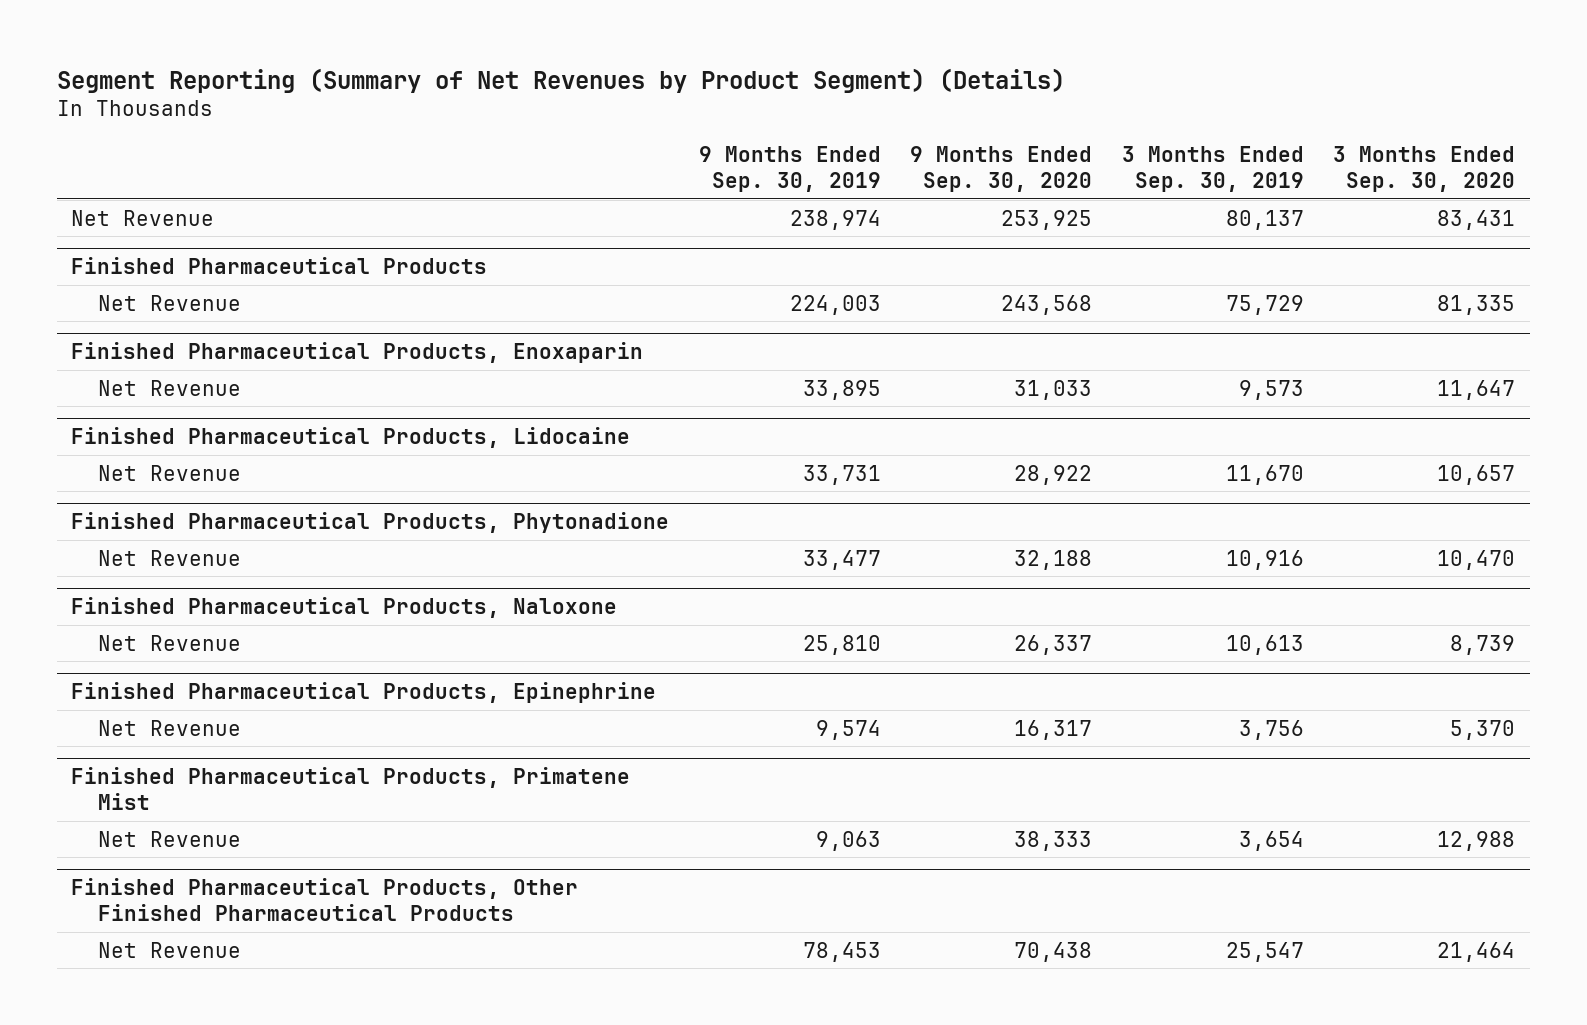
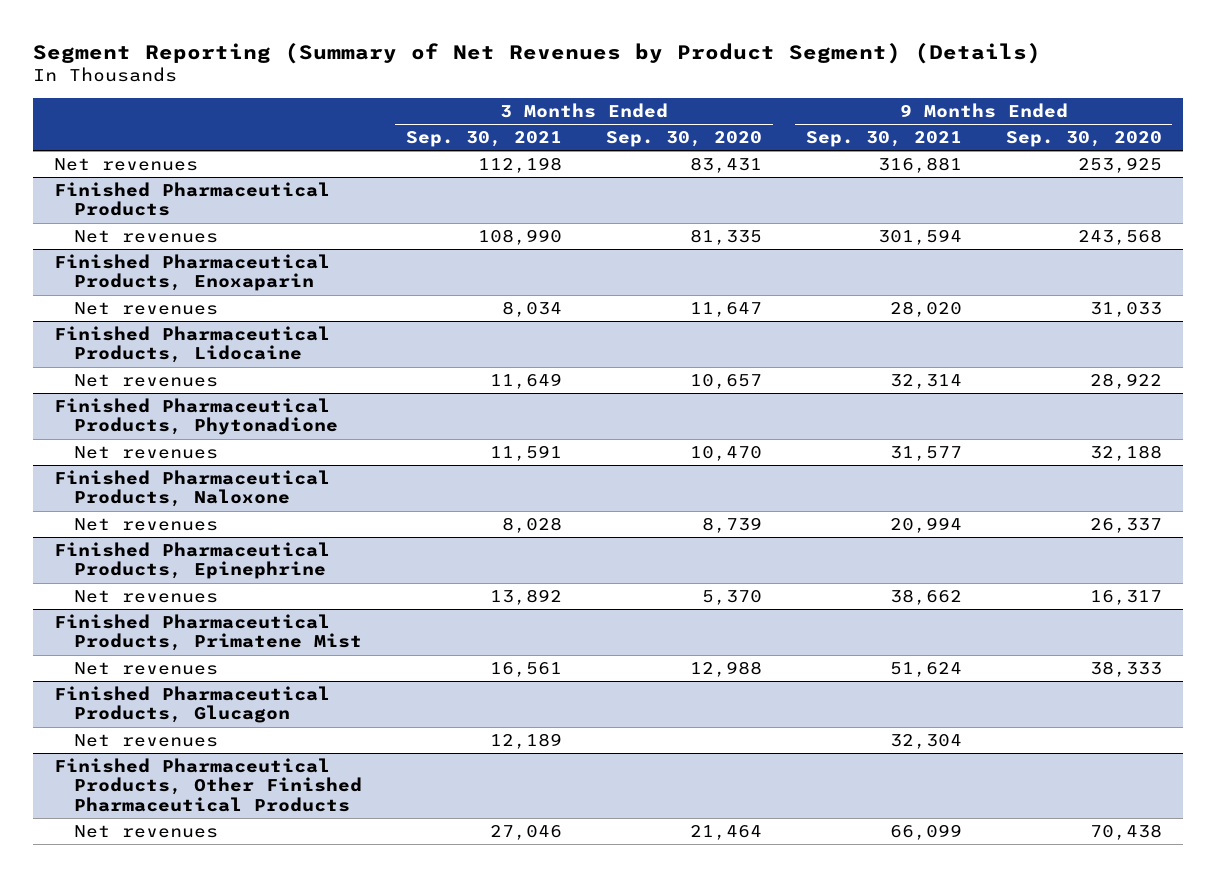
- | 9 Months Ended Sep. 30, 2019 | 9 Months Ended Sep. 30, 2020 | 3 Months Ended Sep. 30, 2019 | 3 Months Ended Sep. 30, 2020
+ | 3 Months Ended Sep. 30, 2021 | 3 Months Ended Sep. 30, 2020 | 9 Months Ended Sep. 30, 2021 | 9 Months Ended Sep. 30, 2020
- Net Revenue | 238,974 | 253,925 | 80,137 | 83,431
+ Net revenues | 112,198 | 83,431 | 316,881 | 253,925
@ Finished Pharmaceutical Products
- Net Revenue | 224,003 | 243,568 | 75,729 | 81,335
+ Net revenues | 108,990 | 81,335 | 301,594 | 243,568
@ Finished Pharmaceutical Products, Enoxaparin
- Net Revenue | 33,895 | 31,033 | 9,573 | 11,647
+ Net revenues | 8,034 | 11,647 | 28,020 | 31,033
@ Finished Pharmaceutical Products, Lidocaine
- Net Revenue | 33,731 | 28,922 | 11,670 | 10,657
+ Net revenues | 11,649 | 10,657 | 32,314 | 28,922
@ Finished Pharmaceutical Products, Phytonadione
- Net Revenue | 33,477 | 32,188 | 10,916 | 10,470
+ Net revenues | 11,591 | 10,470 | 31,577 | 32,188
@ Finished Pharmaceutical Products, Naloxone
- Net Revenue | 25,810 | 26,337 | 10,613 | 8,739
+ Net revenues | 8,028 | 8,739 | 20,994 | 26,337
@ Finished Pharmaceutical Products, Epinephrine
- Net Revenue | 9,574 | 16,317 | 3,756 | 5,370
+ Net revenues | 13,892 | 5,370 | 38,662 | 16,317
@ Finished Pharmaceutical Products, Primatene Mist
- Net Revenue | 9,063 | 38,333 | 3,654 | 12,988
+ Net revenues | 16,561 | 12,988 | 51,624 | 38,333
+ Finished Pharmaceutical Products, Glucagon
+ Net revenues | 12,189 | | 32,304 |
@ Finished Pharmaceutical Products, Other Finished Pharmaceutical Products
- Net Revenue | 78,453 | 70,438 | 25,547 | 21,464
+ Net revenues | 27,046 | 21,464 | 66,099 | 70,438

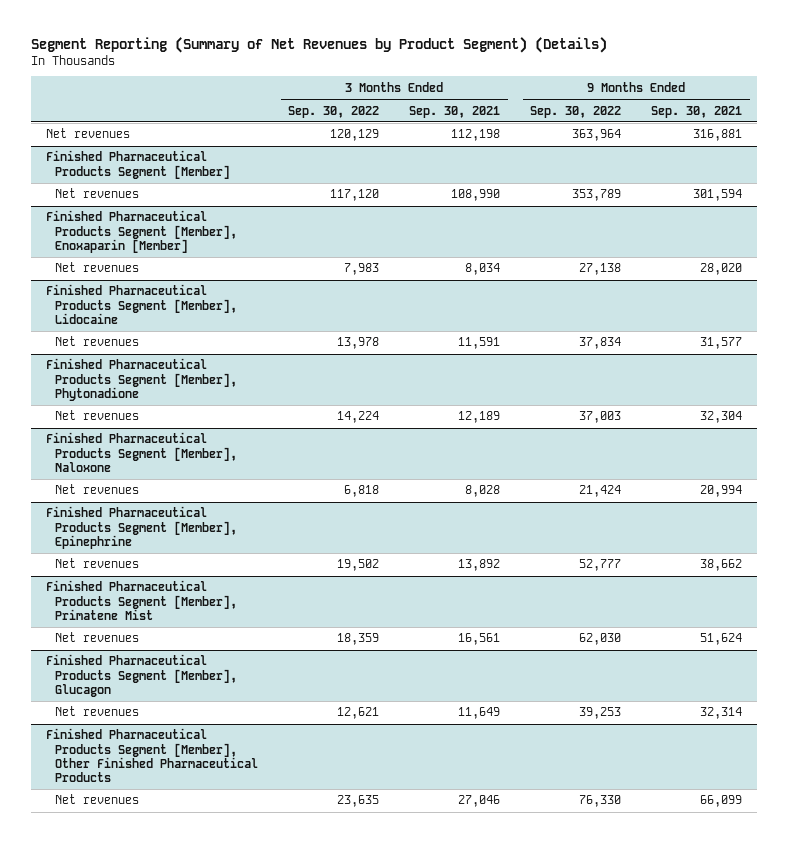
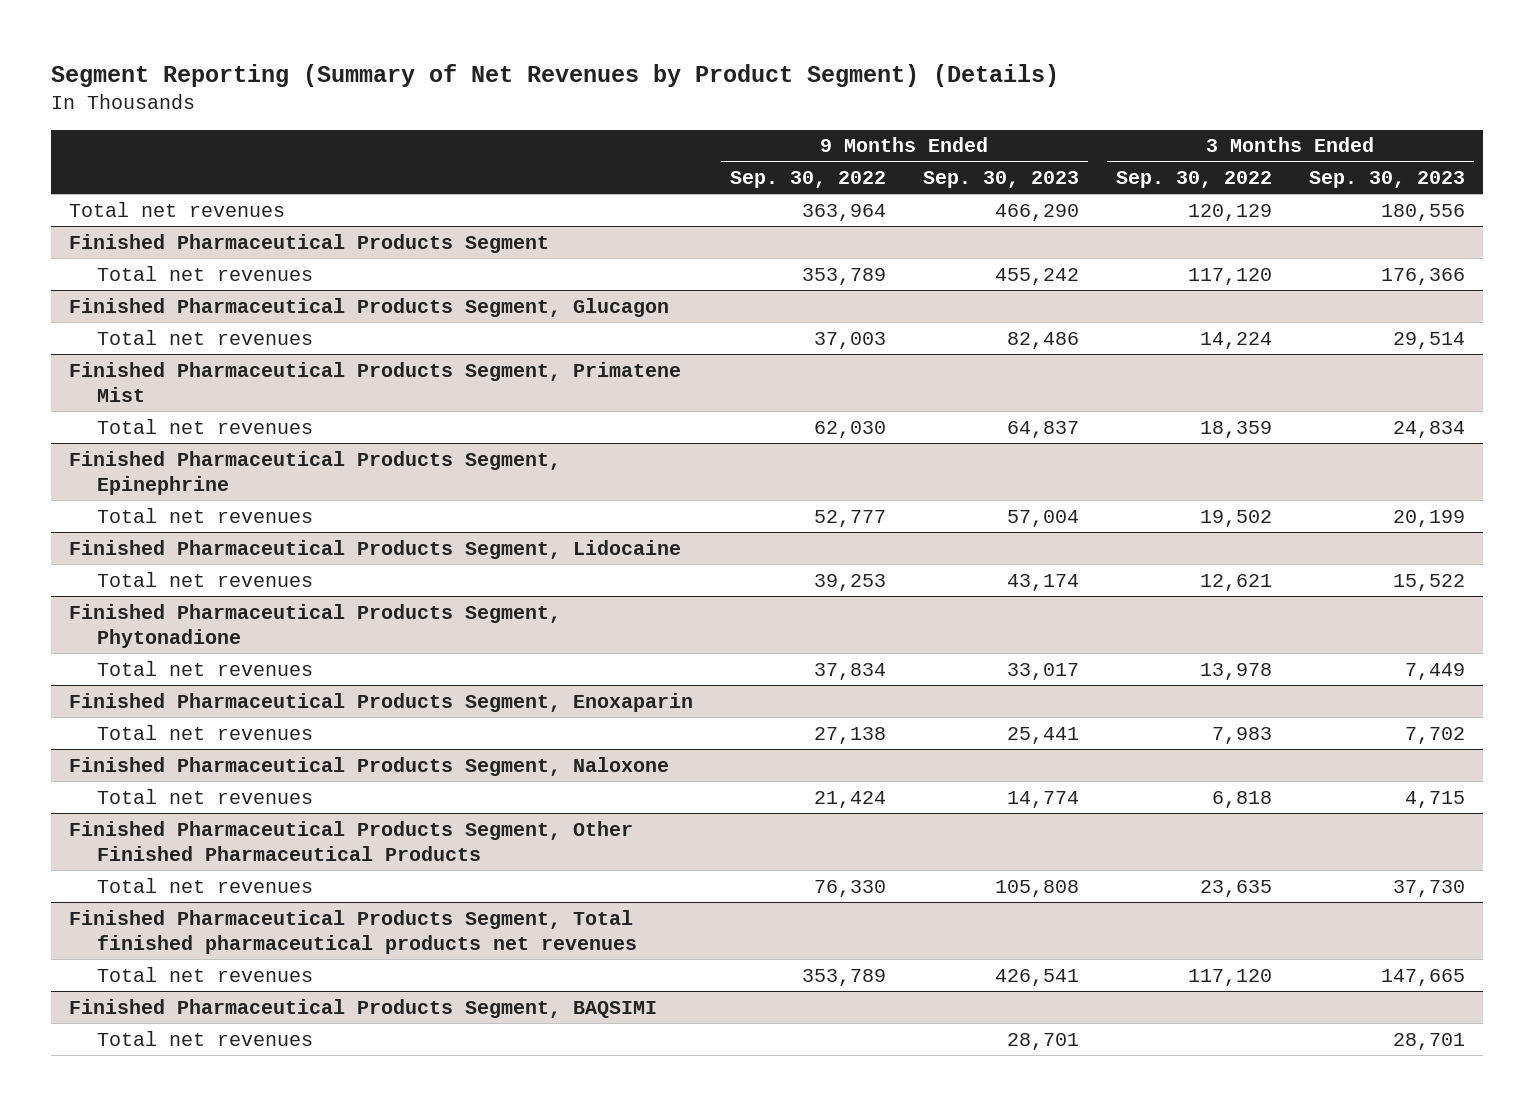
- | 3 Months Ended Sep. 30, 2022 | 3 Months Ended Sep. 30, 2021 | 9 Months Ended Sep. 30, 2022 | 9 Months Ended Sep. 30, 2021
+ | 9 Months Ended Sep. 30, 2022 | 9 Months Ended Sep. 30, 2023 | 3 Months Ended Sep. 30, 2022 | 3 Months Ended Sep. 30, 2023
- Net revenues | 120,129 | 112,198 | 363,964 | 316,881
- Finished Pharmaceutical Products Segment [Member]
- Net revenues | 117,120 | 108,990 | 353,789 | 301,594
- Finished Pharmaceutical Products Segment [Member], Enoxaparin [Member]
- Net revenues | 7,983 | 8,034 | 27,138 | 28,020
- Finished Pharmaceutical Products Segment [Member], Lidocaine
- Net revenues | 13,978 | 11,591 | 37,834 | 31,577
- Finished Pharmaceutical Products Segment [Member], Phytonadione
- Net revenues | 14,224 | 12,189 | 37,003 | 32,304
- Finished Pharmaceutical Products Segment [Member], Naloxone
- Net revenues | 6,818 | 8,028 | 21,424 | 20,994
- Finished Pharmaceutical Products Segment [Member], Epinephrine
- Net revenues | 19,502 | 13,892 | 52,777 | 38,662
- Finished Pharmaceutical Products Segment [Member], Primatene Mist
- Net revenues | 18,359 | 16,561 | 62,030 | 51,624
- Finished Pharmaceutical Products Segment [Member], Glucagon
- Net revenues | 12,621 | 11,649 | 39,253 | 32,314
- Finished Pharmaceutical Products Segment [Member], Other Finished Pharmaceutical Products
- Net revenues | 23,635 | 27,046 | 76,330 | 66,099
+ Total net revenues | 363,964 | 466,290 | 120,129 | 180,556
+ Finished Pharmaceutical Products Segment
+ Total net revenues | 353,789 | 455,242 | 117,120 | 176,366
+ Finished Pharmaceutical Products Segment, Glucagon
+ Total net revenues | 37,003 | 82,486 | 14,224 | 29,514
+ Finished Pharmaceutical Products Segment, Primatene Mist
+ Total net revenues | 62,030 | 64,837 | 18,359 | 24,834
+ Finished Pharmaceutical Products Segment, Epinephrine
+ Total net revenues | 52,777 | 57,004 | 19,502 | 20,199
+ Finished Pharmaceutical Products Segment, Lidocaine
+ Total net revenues | 39,253 | 43,174 | 12,621 | 15,522
+ Finished Pharmaceutical Products Segment, Phytonadione
+ Total net revenues | 37,834 | 33,017 | 13,978 | 7,449
+ Finished Pharmaceutical Products Segment, Enoxaparin
+ Total net revenues | 27,138 | 25,441 | 7,983 | 7,702
+ Finished Pharmaceutical Products Segment, Naloxone
+ Total net revenues | 21,424 | 14,774 | 6,818 | 4,715
+ Finished Pharmaceutical Products Segment, Other Finished Pharmaceutical Products
+ Total net revenues | 76,330 | 105,808 | 23,635 | 37,730
+ Finished Pharmaceutical Products Segment, Total finished pharmaceutical products net revenues
+ Total net revenues | 353,789 | 426,541 | 117,120 | 147,665
+ Finished Pharmaceutical Products Segment, BAQSIMI
+ Total net revenues | | 28,701 | | 28,701

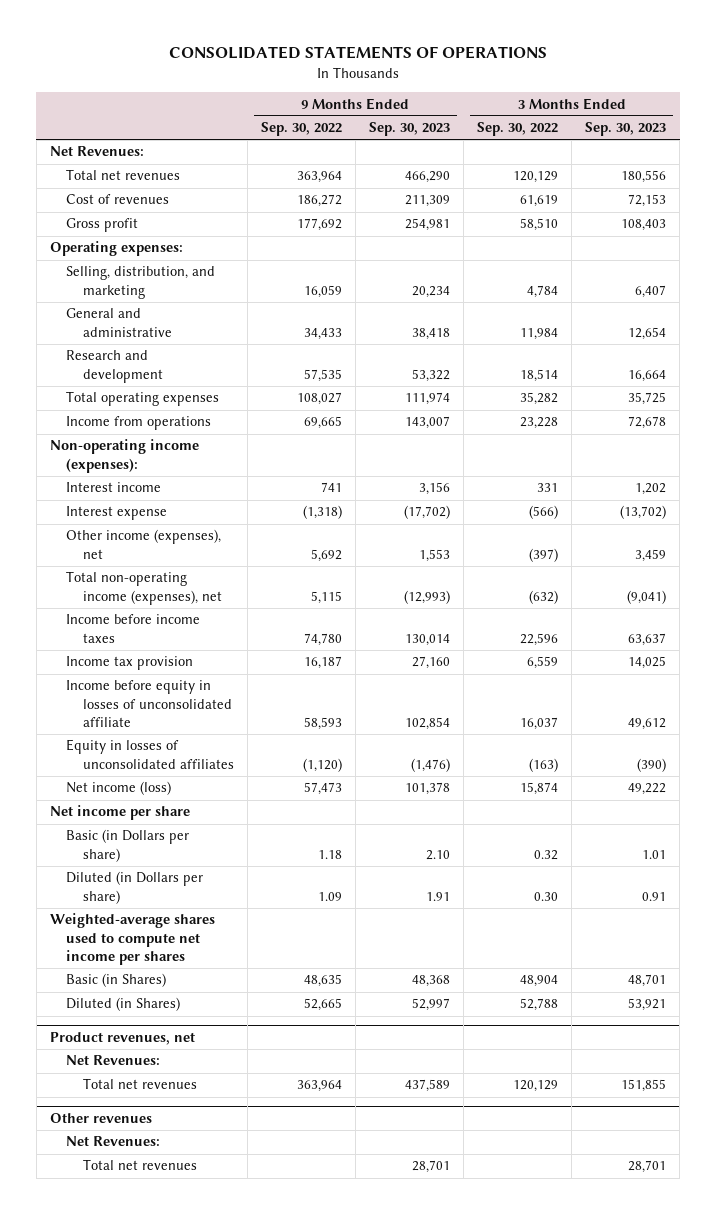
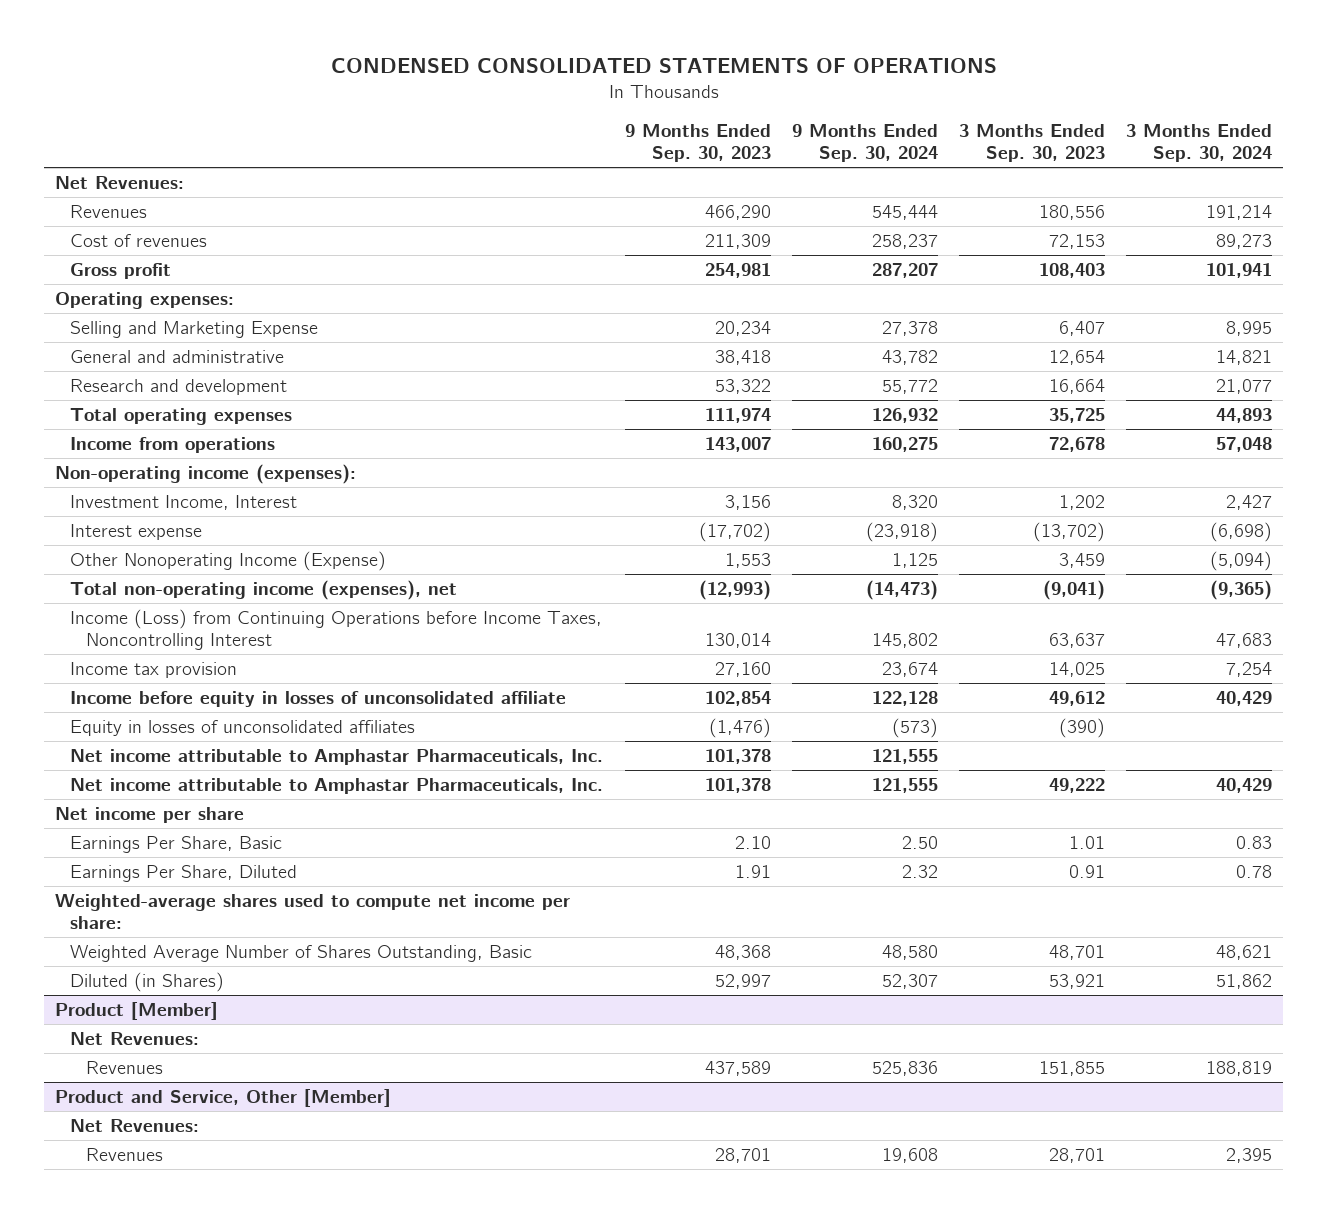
- CONSOLIDATED STATEMENTS OF OPERATIONS
+ CONDENSED CONSOLIDATED STATEMENTS OF OPERATIONS
- | 9 Months Ended Sep. 30, 2022 | 9 Months Ended Sep. 30, 2023 | 3 Months Ended Sep. 30, 2022 | 3 Months Ended Sep. 30, 2023
+ | 9 Months Ended Sep. 30, 2023 | 9 Months Ended Sep. 30, 2024 | 3 Months Ended Sep. 30, 2023 | 3 Months Ended Sep. 30, 2024
- Total net revenues | 363,964 | 466,290 | 120,129 | 180,556
+ Revenues | 466,290 | 545,444 | 180,556 | 191,214
- Selling, distribution, and marketing | 16,059 | 20,234 | 4,784 | 6,407
+ Selling and Marketing Expense | 20,234 | 27,378 | 6,407 | 8,995
- Interest income | 741 | 3,156 | 331 | 1,202
+ Investment Income, Interest | 3,156 | 8,320 | 1,202 | 2,427
- Other income (expenses), net | 5,692 | 1,553 | (397) | 3,459
+ Other Nonoperating Income (Expense) | 1,553 | 1,125 | 3,459 | (5,094)
- Income before income taxes | 74,780 | 130,014 | 22,596 | 63,637
+ Income (Loss) from Continuing Operations before Income Taxes, Noncontrolling Interest | 130,014 | 145,802 | 63,637 | 47,683
- Net income (loss) | 57,473 | 101,378 | 15,874 | 49,222
+ Net income attributable to Amphastar Pharmaceuticals, Inc. | 101,378 | 121,555 | |
+ Net income attributable to Amphastar Pharmaceuticals, Inc. | 101,378 | 121,555 | 49,222 | 40,429
- Basic (in Dollars per share) | 1.18 | 2.10 | 0.32 | 1.01
- Diluted (in Dollars per share) | 1.09 | 1.91 | 0.30 | 0.91
- Weighted-average shares used to compute net income per shares
- Basic (in Shares) | 48,635 | 48,368 | 48,904 | 48,701
+ Earnings Per Share, Basic | 2.10 | 2.50 | 1.01 | 0.83
+ Earnings Per Share, Diluted | 1.91 | 2.32 | 0.91 | 0.78
+ Weighted-average shares used to compute net income per share:
+ Weighted Average Number of Shares Outstanding, Basic | 48,368 | 48,580 | 48,701 | 48,621
- Product revenues, net
+ Product [Member]
- Total net revenues | 363,964 | 437,589 | 120,129 | 151,855
- Other revenues
+ Revenues | 437,589 | 525,836 | 151,855 | 188,819
+ Product and Service, Other [Member]
- Total net revenues | | 28,701 | | 28,701
+ Revenues | 28,701 | 19,608 | 28,701 | 2,395

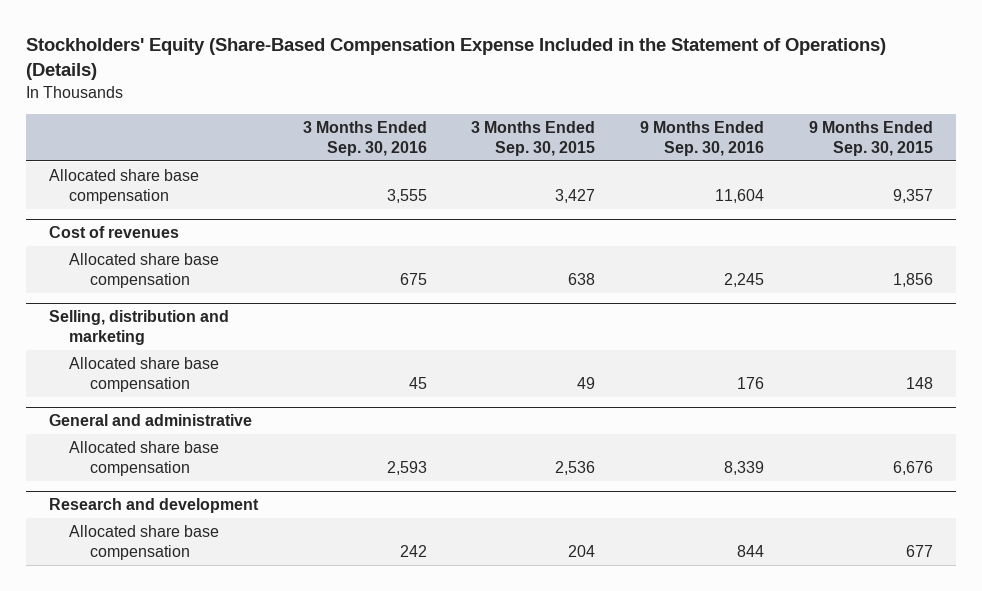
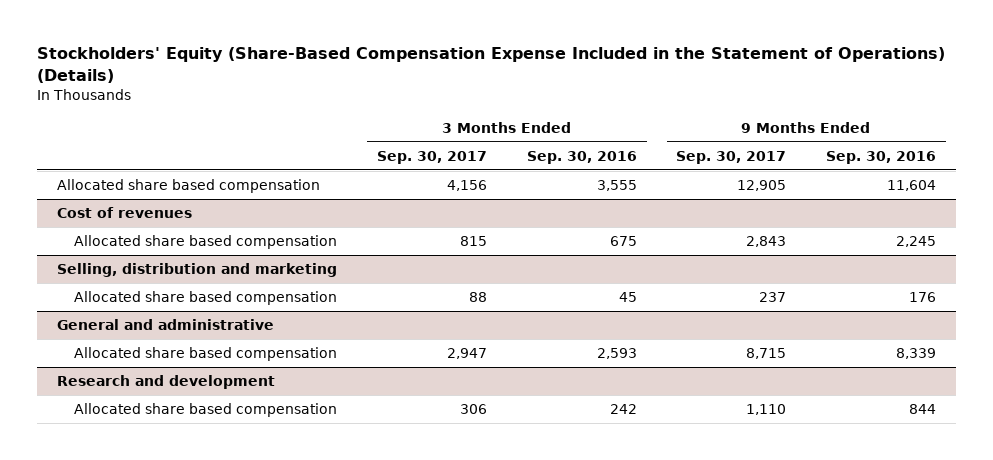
- | 3 Months Ended Sep. 30, 2016 | 3 Months Ended Sep. 30, 2015 | 9 Months Ended Sep. 30, 2016 | 9 Months Ended Sep. 30, 2015
+ | 3 Months Ended Sep. 30, 2017 | 3 Months Ended Sep. 30, 2016 | 9 Months Ended Sep. 30, 2017 | 9 Months Ended Sep. 30, 2016
- Allocated share base compensation | 3,555 | 3,427 | 11,604 | 9,357
+ Allocated share based compensation | 4,156 | 3,555 | 12,905 | 11,604
@ Cost of revenues
- Allocated share base compensation | 675 | 638 | 2,245 | 1,856
+ Allocated share based compensation | 815 | 675 | 2,843 | 2,245
@ Selling, distribution and marketing
- Allocated share base compensation | 45 | 49 | 176 | 148
+ Allocated share based compensation | 88 | 45 | 237 | 176
@ General and administrative
- Allocated share base compensation | 2,593 | 2,536 | 8,339 | 6,676
+ Allocated share based compensation | 2,947 | 2,593 | 8,715 | 8,339
@ Research and development
- Allocated share base compensation | 242 | 204 | 844 | 677
+ Allocated share based compensation | 306 | 242 | 1,110 | 844

